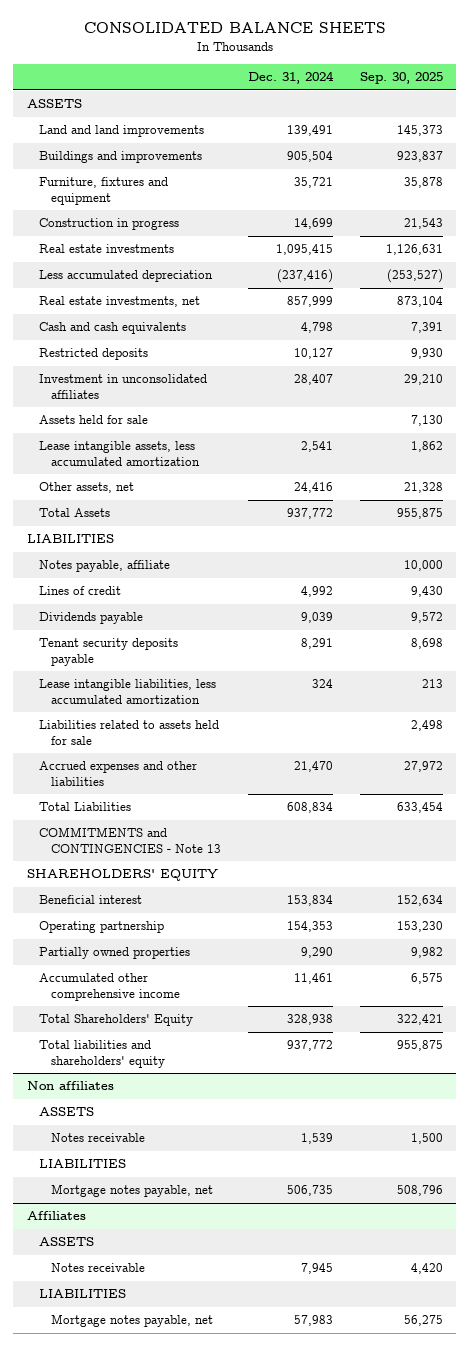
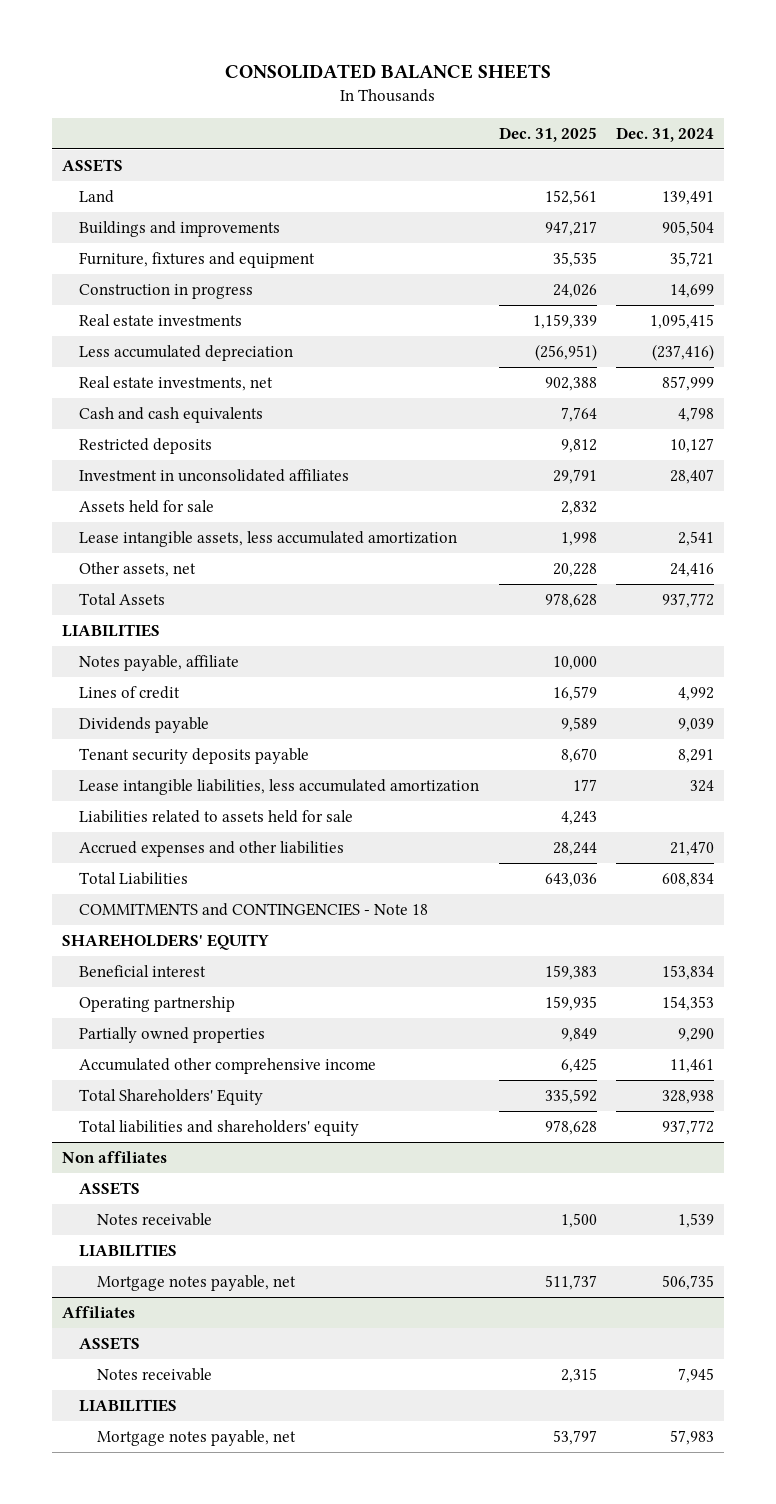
- | Dec. 31, 2024 | Sep. 30, 2025
+ | Dec. 31, 2025 | Dec. 31, 2024
- Land and land improvements | 139,491 | 145,373
+ Land | 152,561 | 139,491
- COMMITMENTS and CONTINGENCIES - Note 13
+ COMMITMENTS and CONTINGENCIES - Note 18

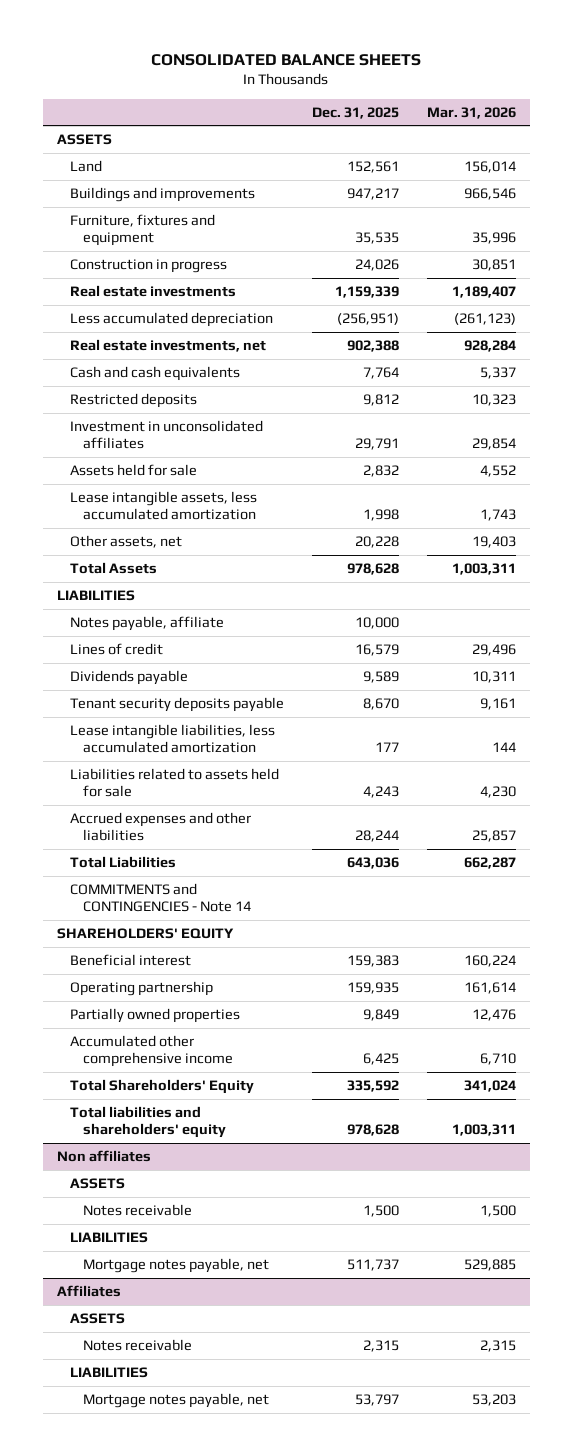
- | Dec. 31, 2025 | Dec. 31, 2024
+ | Dec. 31, 2025 | Mar. 31, 2026
- COMMITMENTS and CONTINGENCIES - Note 18
+ COMMITMENTS and CONTINGENCIES - Note 14

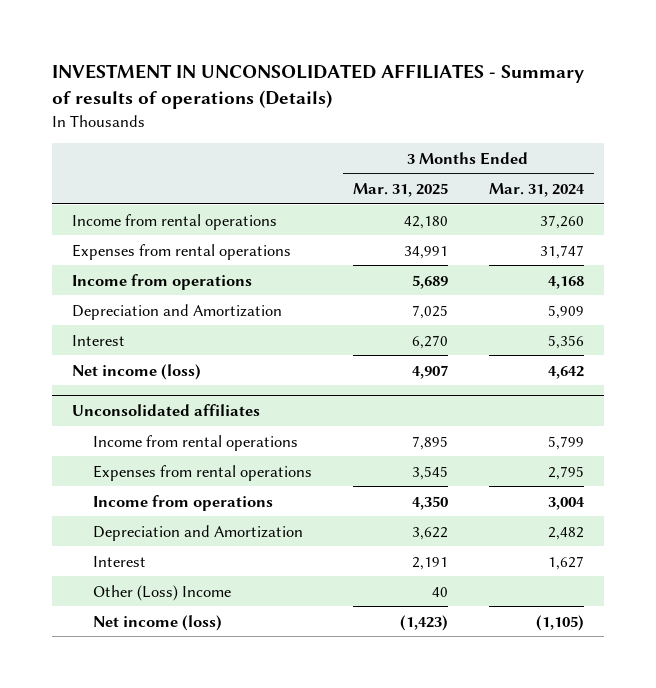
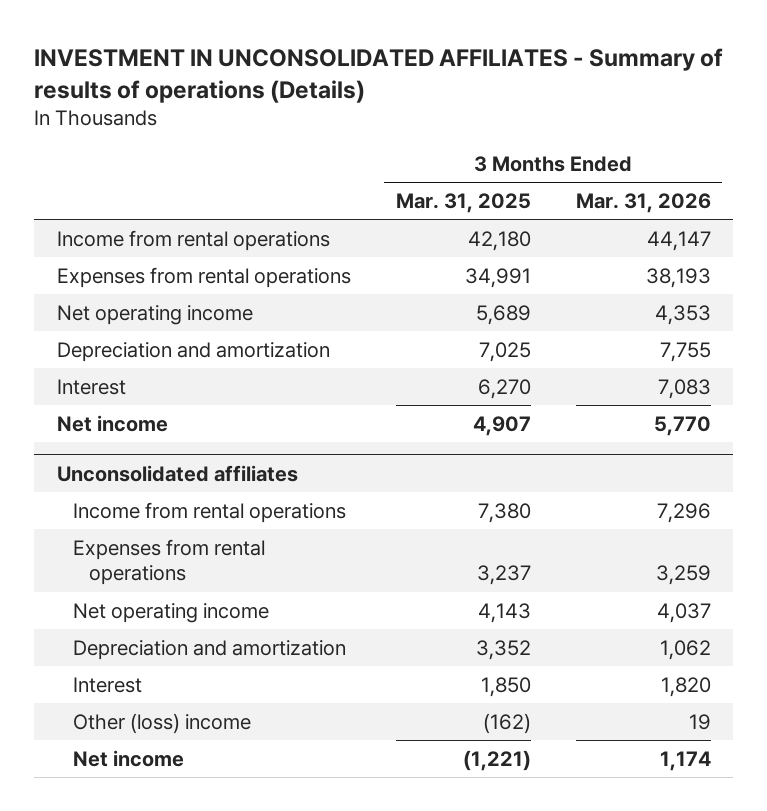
- | 3 Months Ended Mar. 31, 2025 | 3 Months Ended Mar. 31, 2024
+ | 3 Months Ended Mar. 31, 2025 | 3 Months Ended Mar. 31, 2026
- Income from operations | 5,689 | 4,168
- Depreciation and Amortization | 7,025 | 5,909
+ Net operating income | 5,689 | 4,353
+ Depreciation and amortization | 7,025 | 7,755
- Net income (loss) | 4,907 | 4,642
+ Net income | 4,907 | 5,770
@ Unconsolidated affiliates
- Income from rental operations | 7,895 | 5,799
- Expenses from rental operations | 3,545 | 2,795
- Income from operations | 4,350 | 3,004
- Depreciation and Amortization | 3,622 | 2,482
- Interest | 2,191 | 1,627
- Other (Loss) Income | 40 |
- Net income (loss) | (1,423) | (1,105)
+ Income from rental operations | 7,380 | 7,296
+ Expenses from rental operations | 3,237 | 3,259
+ Net operating income | 4,143 | 4,037
+ Depreciation and amortization | 3,352 | 1,062
+ Interest | 1,850 | 1,820
+ Other (loss) income | (162) | 19
+ Net income | (1,221) | 1,174

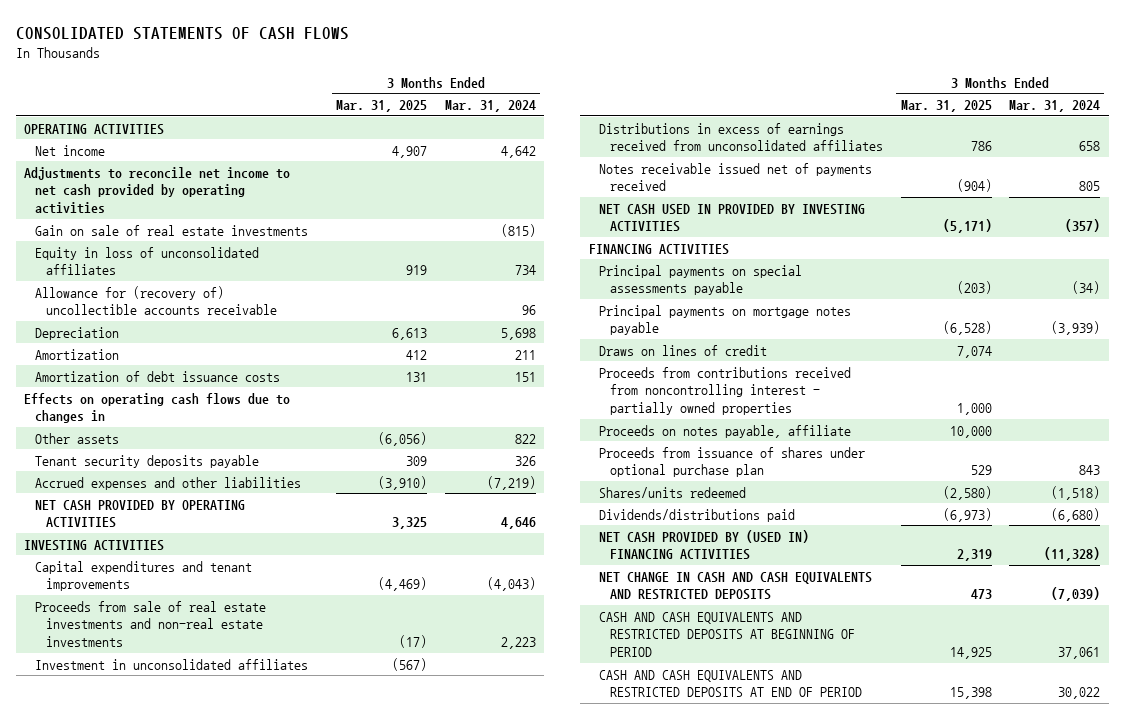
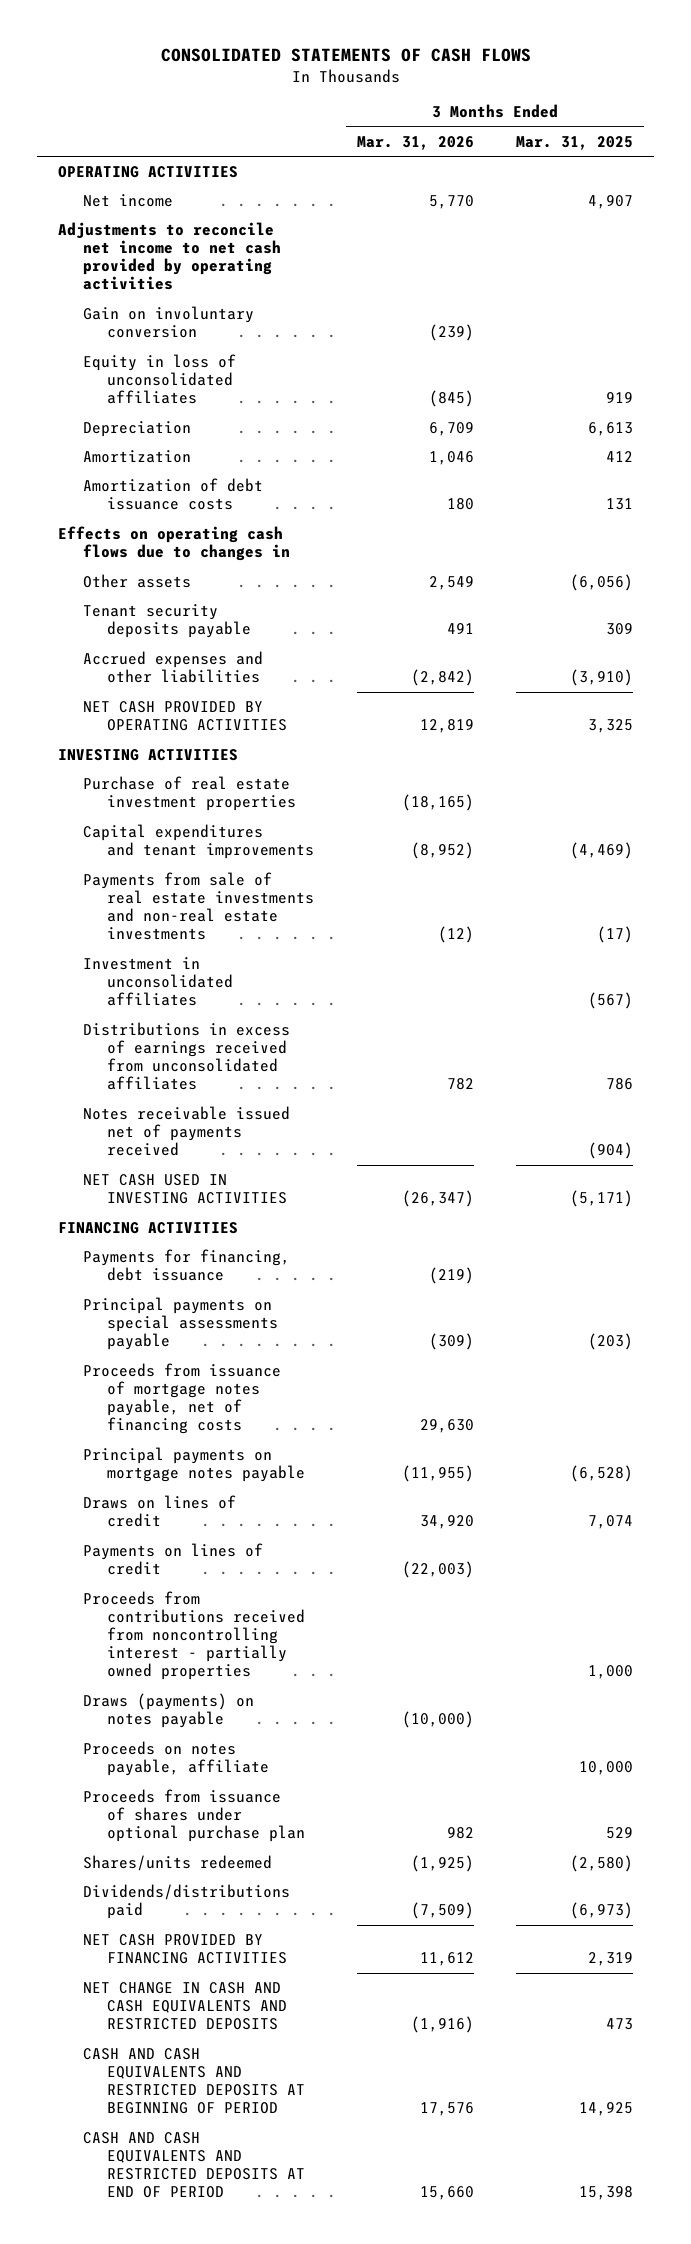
- | 3 Months Ended Mar. 31, 2025 | 3 Months Ended Mar. 31, 2024
+ | 3 Months Ended Mar. 31, 2026 | 3 Months Ended Mar. 31, 2025
- Gain on sale of real estate investments | | (815)
+ Gain on involuntary conversion | (239) |
- Allowance for (recovery of) uncollectible accounts receivable | | 96
+ Purchase of real estate investment properties | (18,165) |
- Proceeds from sale of real estate investments and non-real estate investments | (17) | 2,223
+ Payments from sale of real estate investments and non-real estate investments | (12) | (17)
- NET CASH USED IN PROVIDED BY INVESTING ACTIVITIES | (5,171) | (357)
+ NET CASH USED IN INVESTING ACTIVITIES | (26,347) | (5,171)
+ Payments for financing, debt issuance | (219) |
+ Proceeds from issuance of mortgage notes payable, net of financing costs | 29,630 |
+ Payments on lines of credit | (22,003) |
+ Draws (payments) on notes payable | (10,000) |
- NET CASH PROVIDED BY (USED IN) FINANCING ACTIVITIES | 2,319 | (11,328)
+ NET CASH PROVIDED BY FINANCING ACTIVITIES | 11,612 | 2,319

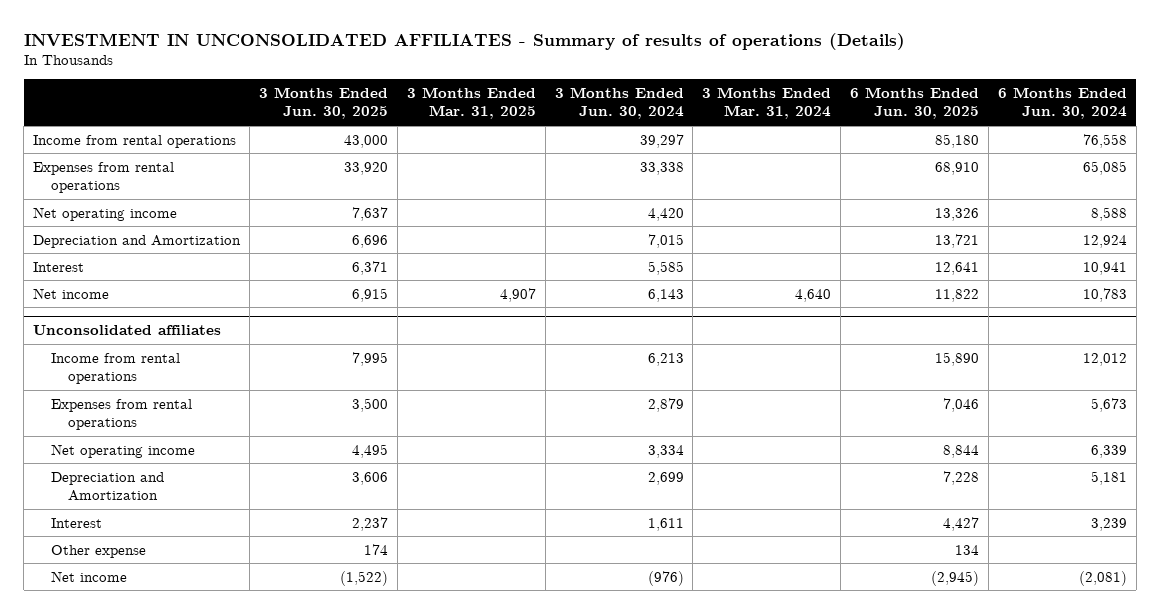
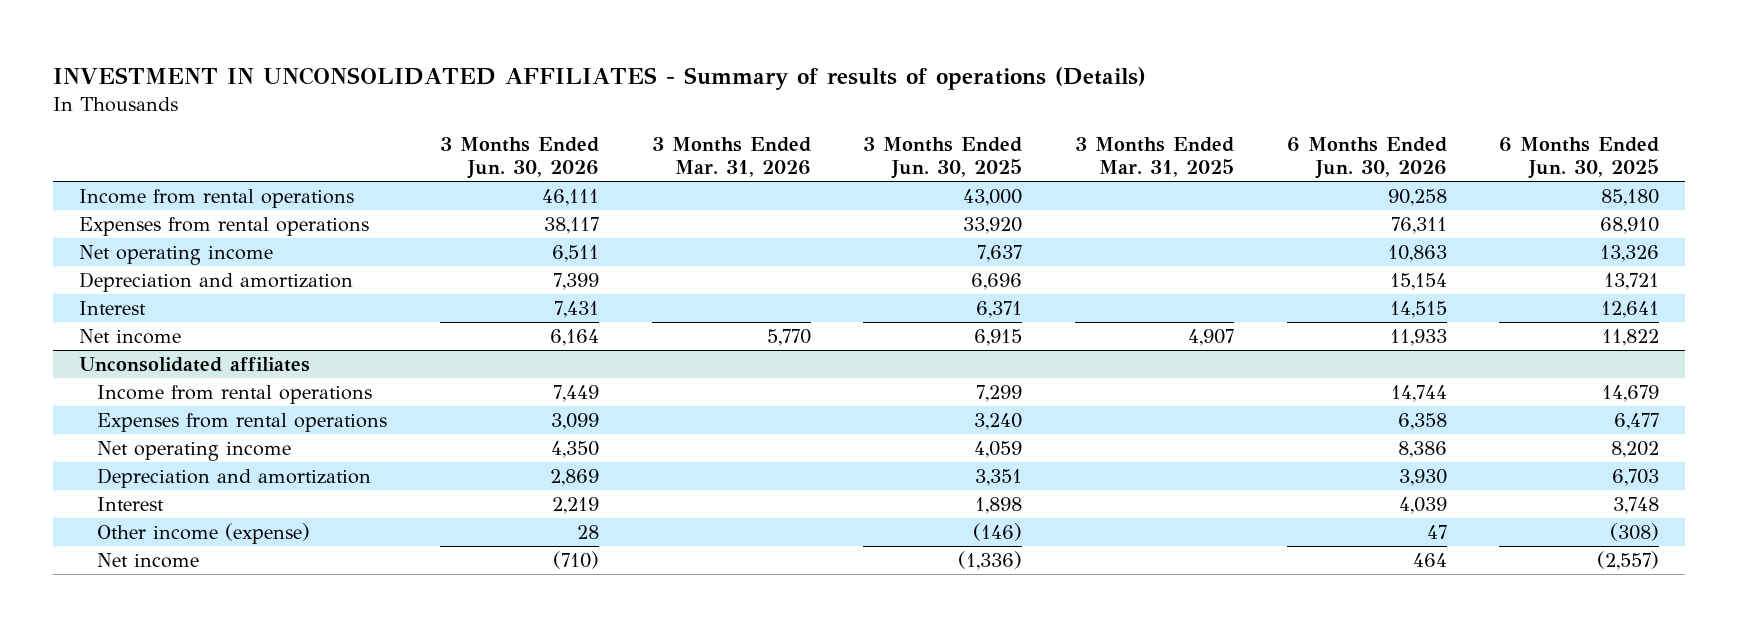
- | 3 Months Ended Jun. 30, 2025 | 3 Months Ended Mar. 31, 2025 | 3 Months Ended Jun. 30, 2024 | 3 Months Ended Mar. 31, 2024 | 6 Months Ended Jun. 30, 2025 | 6 Months Ended Jun. 30, 2024
+ | 3 Months Ended Jun. 30, 2026 | 3 Months Ended Mar. 31, 2026 | 3 Months Ended Jun. 30, 2025 | 3 Months Ended Mar. 31, 2025 | 6 Months Ended Jun. 30, 2026 | 6 Months Ended Jun. 30, 2025
- Depreciation and Amortization | 6,696 | | 7,015 | | 13,721 | 12,924
+ Depreciation and amortization | 7,399 | | 6,696 | | 15,154 | 13,721
@ Unconsolidated affiliates
- Income from rental operations | 7,995 | | 6,213 | | 15,890 | 12,012
- Expenses from rental operations | 3,500 | | 2,879 | | 7,046 | 5,673
- Net operating income | 4,495 | | 3,334 | | 8,844 | 6,339
- Depreciation and Amortization | 3,606 | | 2,699 | | 7,228 | 5,181
- Interest | 2,237 | | 1,611 | | 4,427 | 3,239
- Other expense | 174 | | | | 134 |
- Net income | (1,522) | | (976) | | (2,945) | (2,081)
+ Income from rental operations | 7,449 | | 7,299 | | 14,744 | 14,679
+ Expenses from rental operations | 3,099 | | 3,240 | | 6,358 | 6,477
+ Net operating income | 4,350 | | 4,059 | | 8,386 | 8,202
+ Depreciation and amortization | 2,869 | | 3,351 | | 3,930 | 6,703
+ Interest | 2,219 | | 1,898 | | 4,039 | 3,748
+ Other income (expense) | 28 | | (146) | | 47 | (308)
+ Net income | (710) | | (1,336) | | 464 | (2,557)

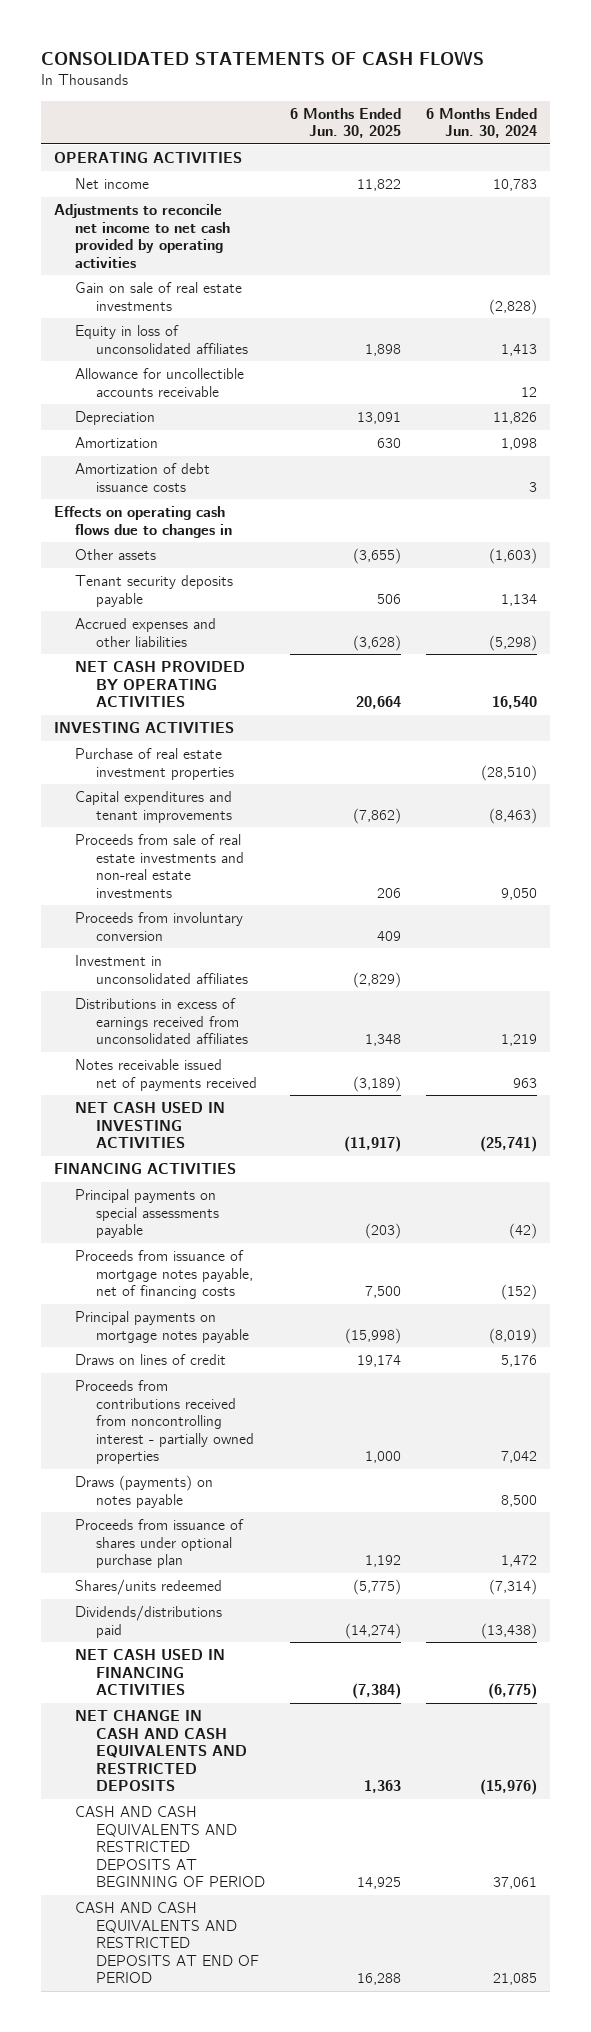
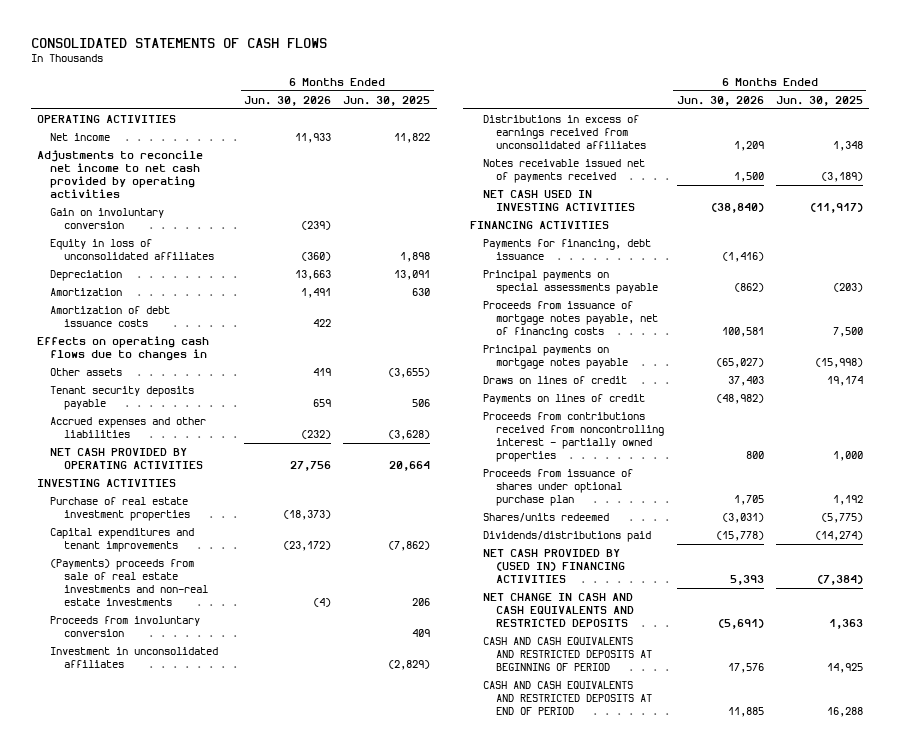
- | 6 Months Ended Jun. 30, 2025 | 6 Months Ended Jun. 30, 2024
+ | 6 Months Ended Jun. 30, 2026 | 6 Months Ended Jun. 30, 2025
- Gain on sale of real estate investments | | (2,828)
+ Gain on involuntary conversion | (239) |
- Allowance for uncollectible accounts receivable | | 12
- Proceeds from sale of real estate investments and non-real estate investments | 206 | 9,050
+ (Payments) proceeds from sale of real estate investments and non-real estate investments | (4) | 206
+ Payments for financing, debt issuance | (1,416) |
+ Payments on lines of credit | (48,982) |
- Draws (payments) on notes payable | | 8,500
- NET CASH USED IN FINANCING ACTIVITIES | (7,384) | (6,775)
+ NET CASH PROVIDED BY (USED IN) FINANCING ACTIVITIES | 5,393 | (7,384)

